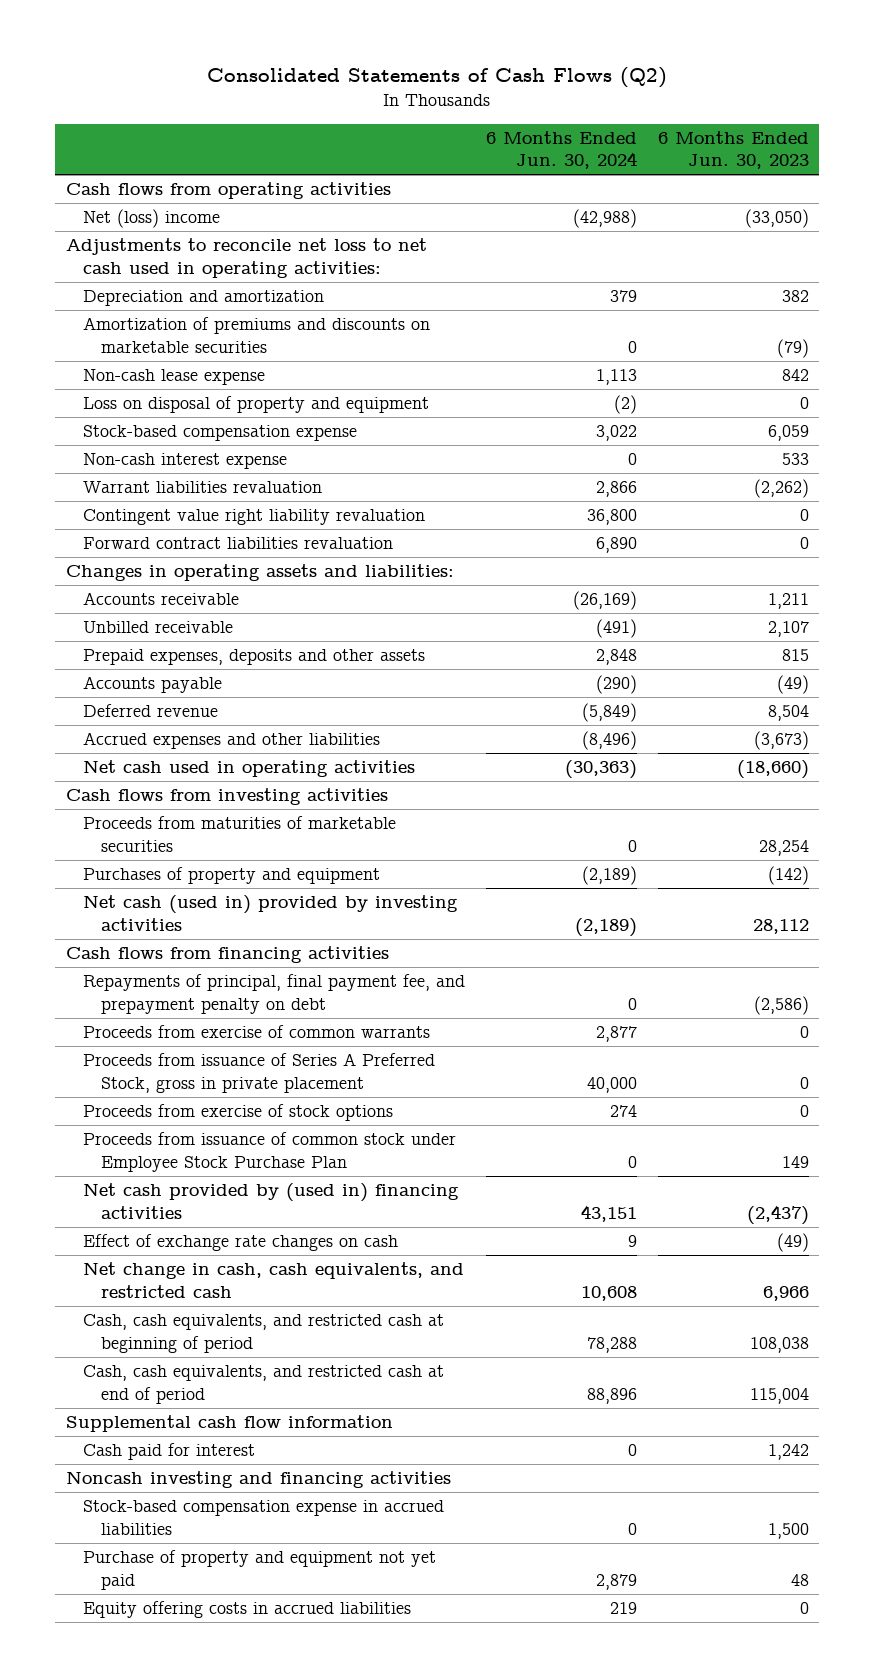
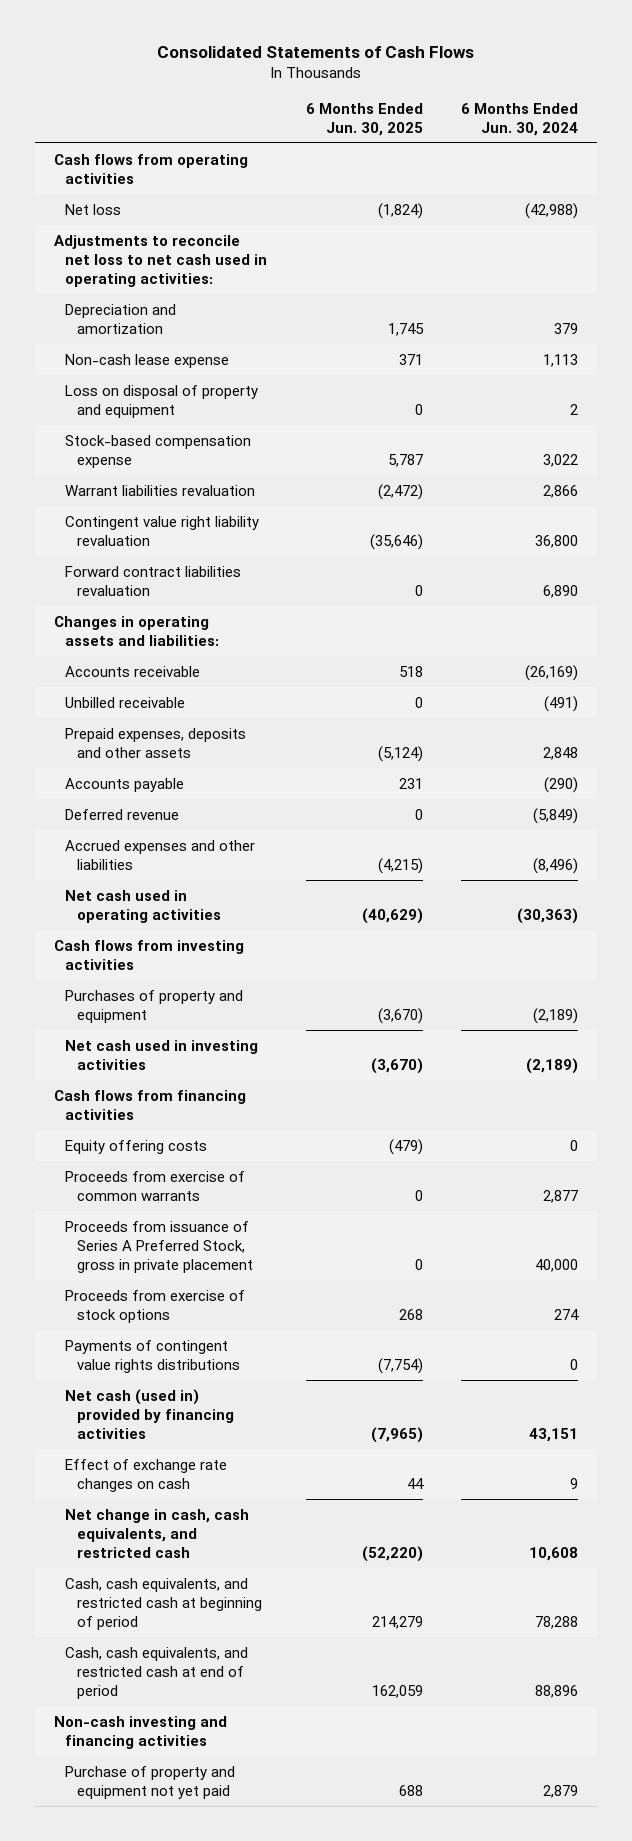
- Consolidated Statements of Cash Flows (Q2)
+ Consolidated Statements of Cash Flows
- | 6 Months Ended Jun. 30, 2024 | 6 Months Ended Jun. 30, 2023
+ | 6 Months Ended Jun. 30, 2025 | 6 Months Ended Jun. 30, 2024
- Net (loss) income | (42,988) | (33,050)
+ Net loss | (1,824) | (42,988)
- Amortization of premiums and discounts on marketable securities | 0 | (79)
- Loss on disposal of property and equipment | (2) | 0
+ Loss on disposal of property and equipment | 0 | 2
- Non-cash interest expense | 0 | 533
- Proceeds from maturities of marketable securities | 0 | 28,254
- Net cash (used in) provided by investing activities | (2,189) | 28,112
+ Net cash used in investing activities | (3,670) | (2,189)
- Repayments of principal, final payment fee, and prepayment penalty on debt | 0 | (2,586)
+ Equity offering costs | (479) | 0
- Proceeds from issuance of common stock under Employee Stock Purchase Plan | 0 | 149
- Net cash provided by (used in) financing activities | 43,151 | (2,437)
+ Payments of contingent value rights distributions | (7,754) | 0
+ Net cash (used in) provided by financing activities | (7,965) | 43,151
- Supplemental cash flow information
- Cash paid for interest | 0 | 1,242
- Noncash investing and financing activities
- Stock-based compensation expense in accrued liabilities | 0 | 1,500
+ Non-cash investing and financing activities
- Equity offering costs in accrued liabilities | 219 | 0

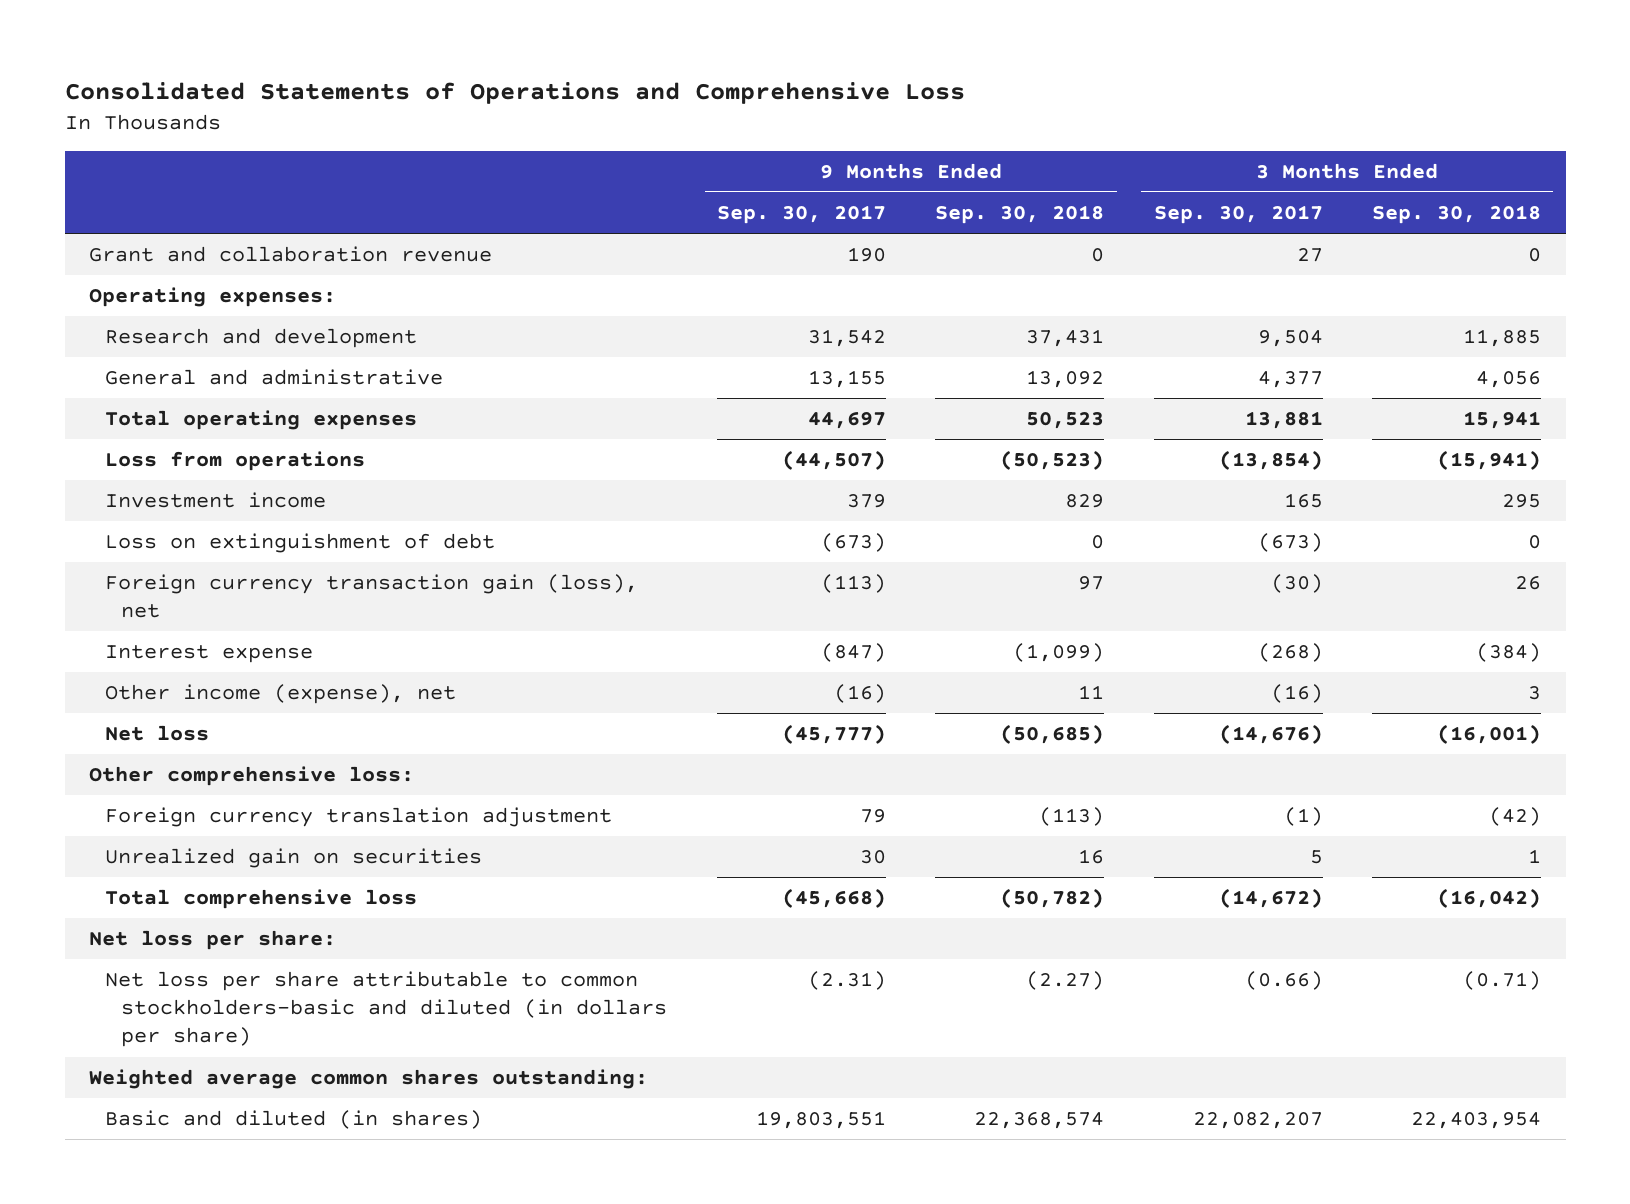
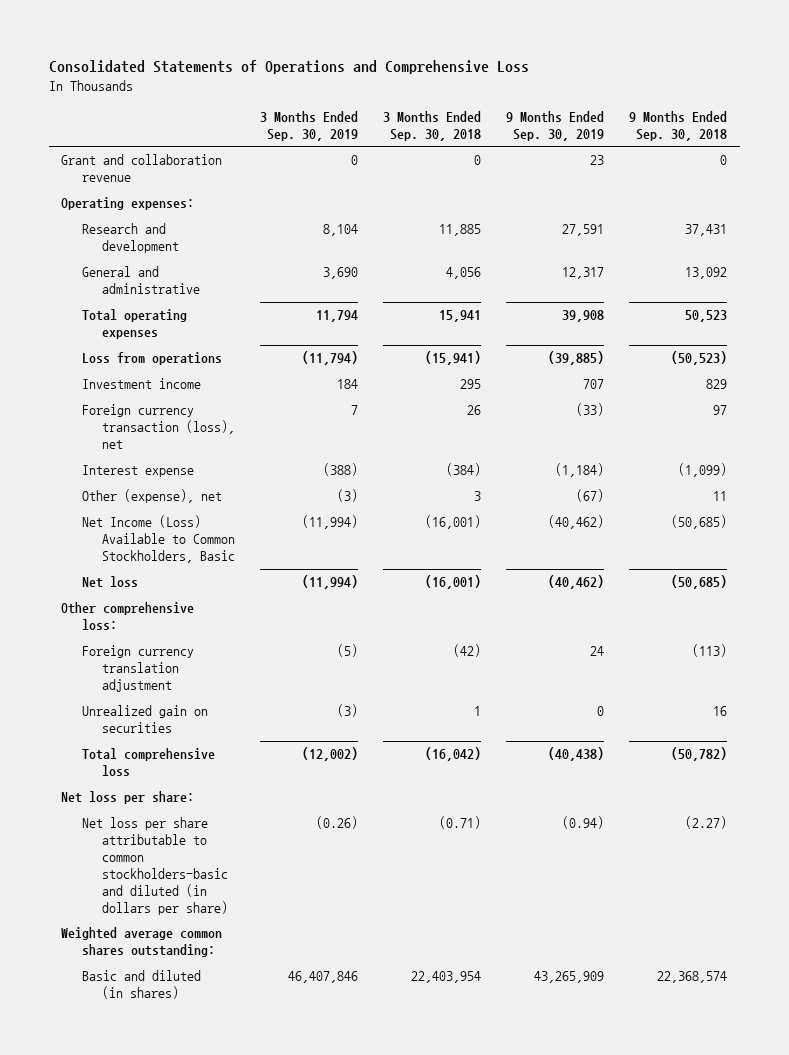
- | 9 Months Ended Sep. 30, 2017 | 9 Months Ended Sep. 30, 2018 | 3 Months Ended Sep. 30, 2017 | 3 Months Ended Sep. 30, 2018
+ | 3 Months Ended Sep. 30, 2019 | 3 Months Ended Sep. 30, 2018 | 9 Months Ended Sep. 30, 2019 | 9 Months Ended Sep. 30, 2018
- Loss on extinguishment of debt | (673) | 0 | (673) | 0
- Foreign currency transaction gain (loss), net | (113) | 97 | (30) | 26
+ Foreign currency transaction (loss), net | 7 | 26 | (33) | 97
- Other income (expense), net | (16) | 11 | (16) | 3
+ Other (expense), net | (3) | 3 | (67) | 11
+ Net Income (Loss) Available to Common Stockholders, Basic | (11,994) | (16,001) | (40,462) | (50,685)

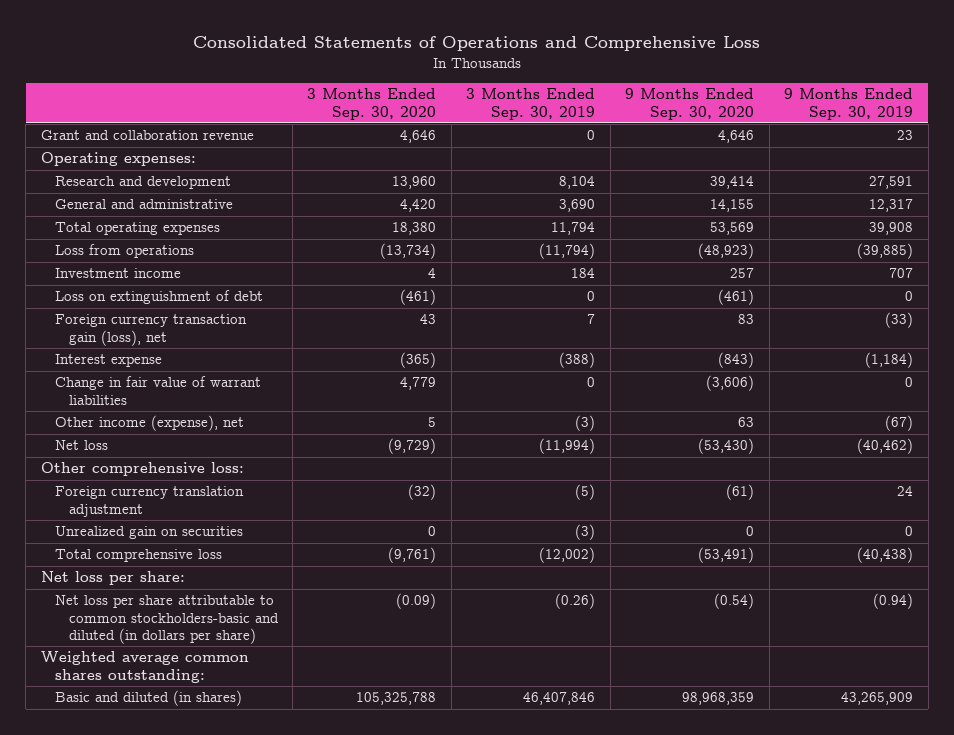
- | 3 Months Ended Sep. 30, 2019 | 3 Months Ended Sep. 30, 2018 | 9 Months Ended Sep. 30, 2019 | 9 Months Ended Sep. 30, 2018
+ | 3 Months Ended Sep. 30, 2020 | 3 Months Ended Sep. 30, 2019 | 9 Months Ended Sep. 30, 2020 | 9 Months Ended Sep. 30, 2019
- Foreign currency transaction (loss), net | 7 | 26 | (33) | 97
+ Loss on extinguishment of debt | (461) | 0 | (461) | 0
+ Foreign currency transaction gain (loss), net | 43 | 7 | 83 | (33)
- Other (expense), net | (3) | 3 | (67) | 11
- Net Income (Loss) Available to Common Stockholders, Basic | (11,994) | (16,001) | (40,462) | (50,685)
+ Change in fair value of warrant liabilities | 4,779 | 0 | (3,606) | 0
+ Other income (expense), net | 5 | (3) | 63 | (67)

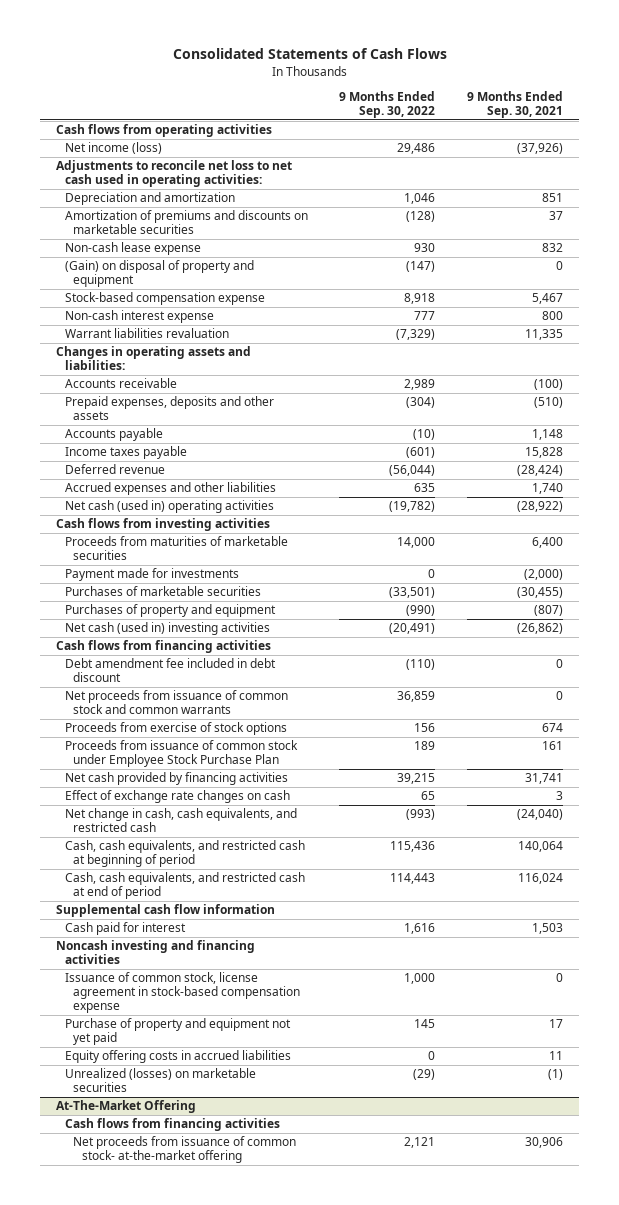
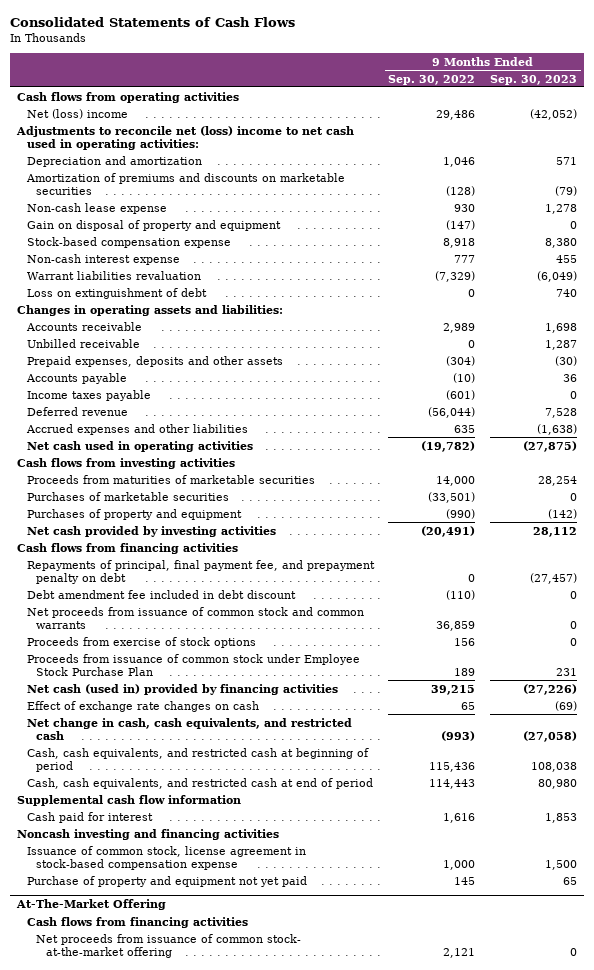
- | 9 Months Ended Sep. 30, 2022 | 9 Months Ended Sep. 30, 2021
+ | 9 Months Ended Sep. 30, 2022 | 9 Months Ended Sep. 30, 2023
- Net income (loss) | 29,486 | (37,926)
- Adjustments to reconcile net loss to net cash used in operating activities:
+ Net (loss) income | 29,486 | (42,052)
+ Adjustments to reconcile net (loss) income to net cash used in operating activities:
- (Gain) on disposal of property and equipment | (147) | 0
+ Gain on disposal of property and equipment | (147) | 0
+ Loss on extinguishment of debt | 0 | 740
+ Unbilled receivable | 0 | 1,287
- Net cash (used in) operating activities | (19,782) | (28,922)
+ Net cash used in operating activities | (19,782) | (27,875)
- Payment made for investments | 0 | (2,000)
- Net cash (used in) investing activities | (20,491) | (26,862)
+ Net cash provided by investing activities | (20,491) | 28,112
+ Repayments of principal, final payment fee, and prepayment penalty on debt | 0 | (27,457)
- Net cash provided by financing activities | 39,215 | 31,741
+ Net cash (used in) provided by financing activities | 39,215 | (27,226)
- Equity offering costs in accrued liabilities | 0 | 11
- Unrealized (losses) on marketable securities | (29) | (1)

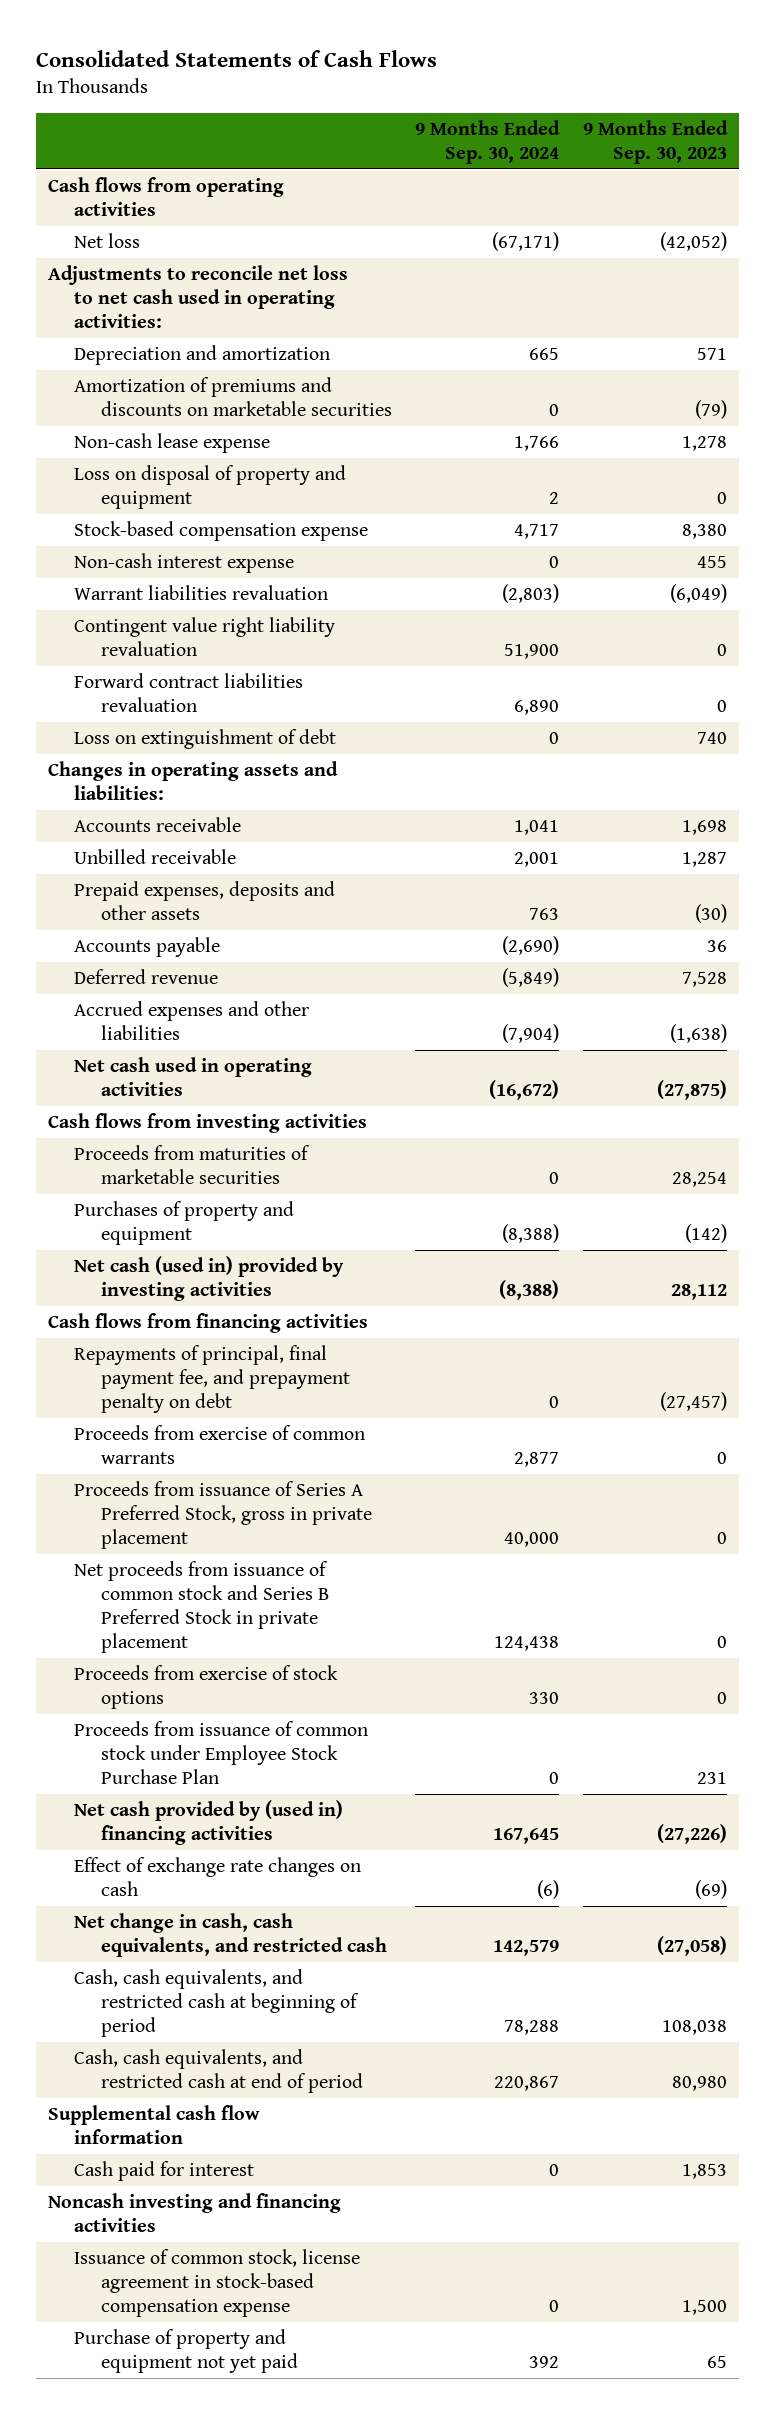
- | 9 Months Ended Sep. 30, 2022 | 9 Months Ended Sep. 30, 2023
+ | 9 Months Ended Sep. 30, 2024 | 9 Months Ended Sep. 30, 2023
- Net (loss) income | 29,486 | (42,052)
- Adjustments to reconcile net (loss) income to net cash used in operating activities:
+ Net loss | (67,171) | (42,052)
+ Adjustments to reconcile net loss to net cash used in operating activities:
- Gain on disposal of property and equipment | (147) | 0
+ Loss on disposal of property and equipment | 2 | 0
+ Contingent value right liability revaluation | 51,900 | 0
+ Forward contract liabilities revaluation | 6,890 | 0
- Income taxes payable | (601) | 0
- Purchases of marketable securities | (33,501) | 0
- Net cash provided by investing activities | (20,491) | 28,112
+ Net cash (used in) provided by investing activities | (8,388) | 28,112
- Debt amendment fee included in debt discount | (110) | 0
- Net proceeds from issuance of common stock and common warrants | 36,859 | 0
+ Proceeds from exercise of common warrants | 2,877 | 0
+ Proceeds from issuance of Series A Preferred Stock, gross in private placement | 40,000 | 0
+ Net proceeds from issuance of common stock and Series B Preferred Stock in private placement | 124,438 | 0
- Net cash (used in) provided by financing activities | 39,215 | (27,226)
+ Net cash provided by (used in) financing activities | 167,645 | (27,226)
- At-The-Market Offering
- Cash flows from financing activities
- Net proceeds from issuance of common stock- at-the-market offering | 2,121 | 0

